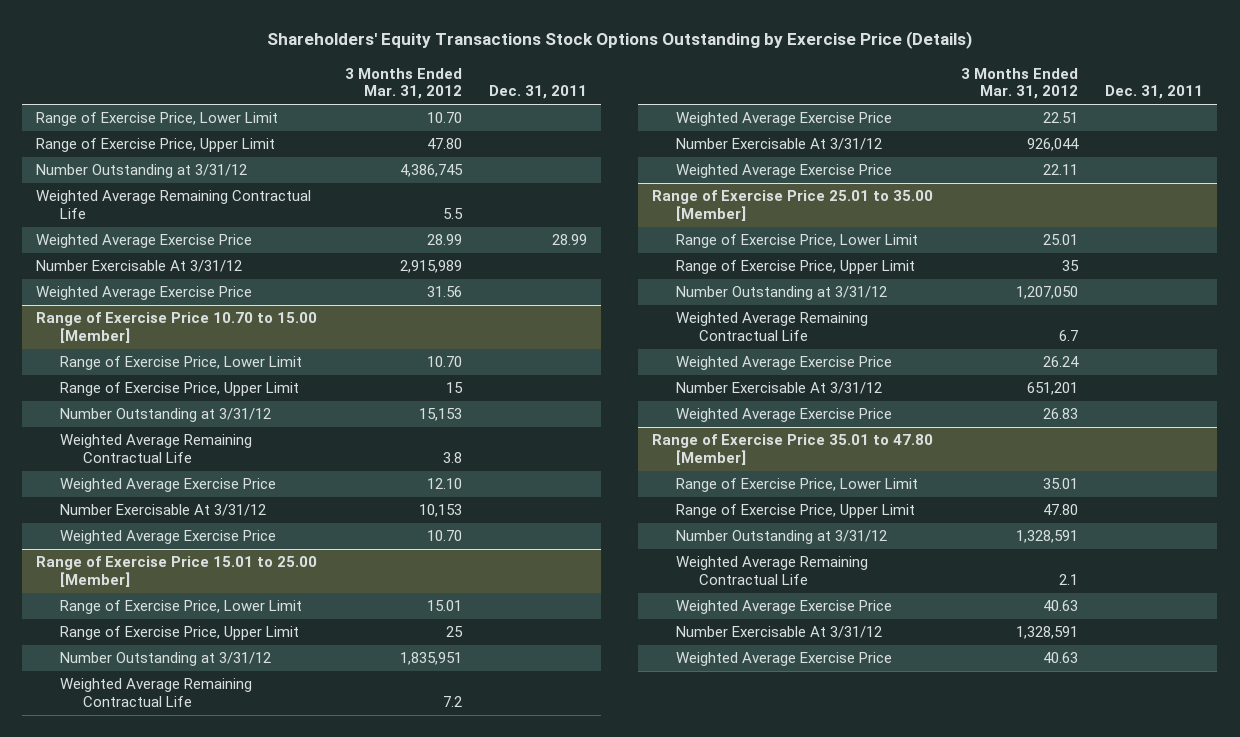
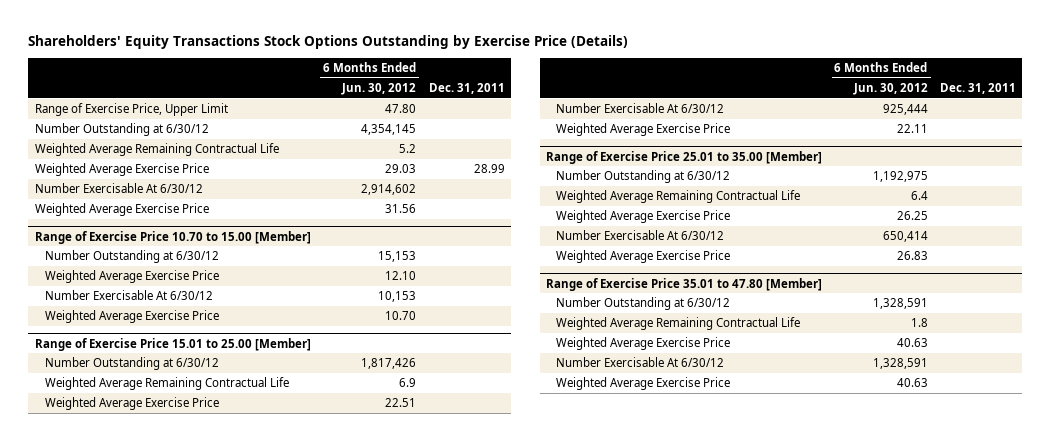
- | 3 Months Ended Mar. 31, 2012 | Dec. 31, 2011
+ | 6 Months Ended Jun. 30, 2012 | Dec. 31, 2011
- Range of Exercise Price, Lower Limit | 10.70 |
- Number Outstanding at 3/31/12 | 4,386,745 |
+ Number Outstanding at 6/30/12 | 4,354,145 |
- Number Exercisable At 3/31/12 | 2,915,989 |
+ Number Exercisable At 6/30/12 | 2,914,602 |
@ Range of Exercise Price 10.70 to 15.00 [Member]
- Range of Exercise Price, Lower Limit | 10.70 |
- Range of Exercise Price, Upper Limit | 15 |
- Number Outstanding at 3/31/12 | 15,153 |
- Weighted Average Remaining Contractual Life | 3.8 |
+ Number Outstanding at 6/30/12 | 15,153 |
- Number Exercisable At 3/31/12 | 10,153 |
+ Number Exercisable At 6/30/12 | 10,153 |
@ Range of Exercise Price 15.01 to 25.00 [Member]
- Range of Exercise Price, Lower Limit | 15.01 |
- Range of Exercise Price, Upper Limit | 25 |
- Number Outstanding at 3/31/12 | 1,835,951 |
+ Number Outstanding at 6/30/12 | 1,817,426 |
- Number Exercisable At 3/31/12 | 926,044 |
+ Number Exercisable At 6/30/12 | 925,444 |
@ Range of Exercise Price 25.01 to 35.00 [Member]
- Range of Exercise Price, Lower Limit | 25.01 |
- Range of Exercise Price, Upper Limit | 35 |
- Number Outstanding at 3/31/12 | 1,207,050 |
+ Number Outstanding at 6/30/12 | 1,192,975 |
- Number Exercisable At 3/31/12 | 651,201 |
+ Number Exercisable At 6/30/12 | 650,414 |
@ Range of Exercise Price 35.01 to 47.80 [Member]
- Range of Exercise Price, Lower Limit | 35.01 |
- Range of Exercise Price, Upper Limit | 47.80 |
- Number Outstanding at 3/31/12 | 1,328,591 |
+ Number Outstanding at 6/30/12 | 1,328,591 |
- Number Exercisable At 3/31/12 | 1,328,591 |
+ Number Exercisable At 6/30/12 | 1,328,591 |

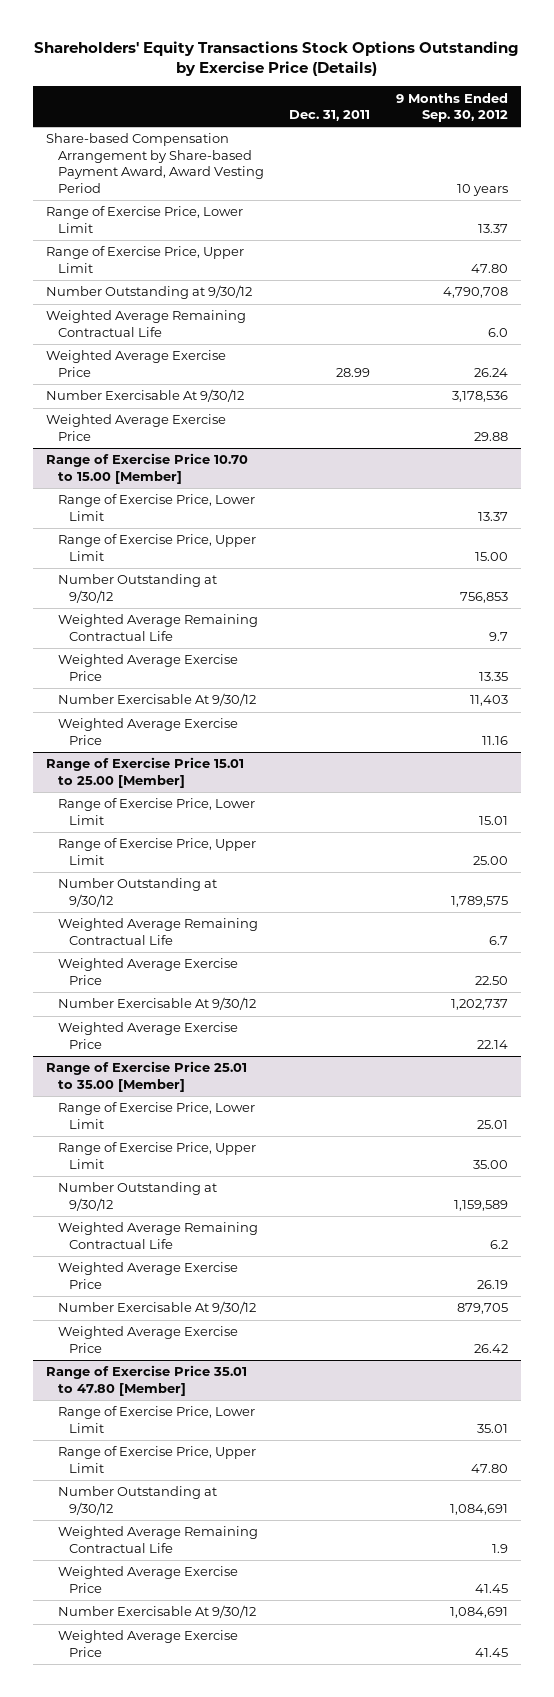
- | 6 Months Ended Jun. 30, 2012 | Dec. 31, 2011
+ | Dec. 31, 2011 | 9 Months Ended Sep. 30, 2012
+ Share-based Compensation Arrangement by Share-based Payment Award, Award Vesting Period | | 10 years
+ Range of Exercise Price, Lower Limit | | 13.37
- Number Outstanding at 6/30/12 | 4,354,145 |
+ Number Outstanding at 9/30/12 | | 4,790,708
- Number Exercisable At 6/30/12 | 2,914,602 |
+ Number Exercisable At 9/30/12 | | 3,178,536
@ Range of Exercise Price 10.70 to 15.00 [Member]
- Number Outstanding at 6/30/12 | 15,153 |
+ Range of Exercise Price, Lower Limit | | 13.37
+ Range of Exercise Price, Upper Limit | | 15.00
+ Number Outstanding at 9/30/12 | | 756,853
+ Weighted Average Remaining Contractual Life | | 9.7
- Number Exercisable At 6/30/12 | 10,153 |
+ Number Exercisable At 9/30/12 | | 11,403
@ Range of Exercise Price 15.01 to 25.00 [Member]
- Number Outstanding at 6/30/12 | 1,817,426 |
+ Range of Exercise Price, Lower Limit | | 15.01
+ Range of Exercise Price, Upper Limit | | 25.00
+ Number Outstanding at 9/30/12 | | 1,789,575
- Number Exercisable At 6/30/12 | 925,444 |
+ Number Exercisable At 9/30/12 | | 1,202,737
@ Range of Exercise Price 25.01 to 35.00 [Member]
- Number Outstanding at 6/30/12 | 1,192,975 |
+ Range of Exercise Price, Lower Limit | | 25.01
+ Range of Exercise Price, Upper Limit | | 35.00
+ Number Outstanding at 9/30/12 | | 1,159,589
- Number Exercisable At 6/30/12 | 650,414 |
+ Number Exercisable At 9/30/12 | | 879,705
@ Range of Exercise Price 35.01 to 47.80 [Member]
- Number Outstanding at 6/30/12 | 1,328,591 |
+ Range of Exercise Price, Lower Limit | | 35.01
+ Range of Exercise Price, Upper Limit | | 47.80
+ Number Outstanding at 9/30/12 | | 1,084,691
- Number Exercisable At 6/30/12 | 1,328,591 |
+ Number Exercisable At 9/30/12 | | 1,084,691

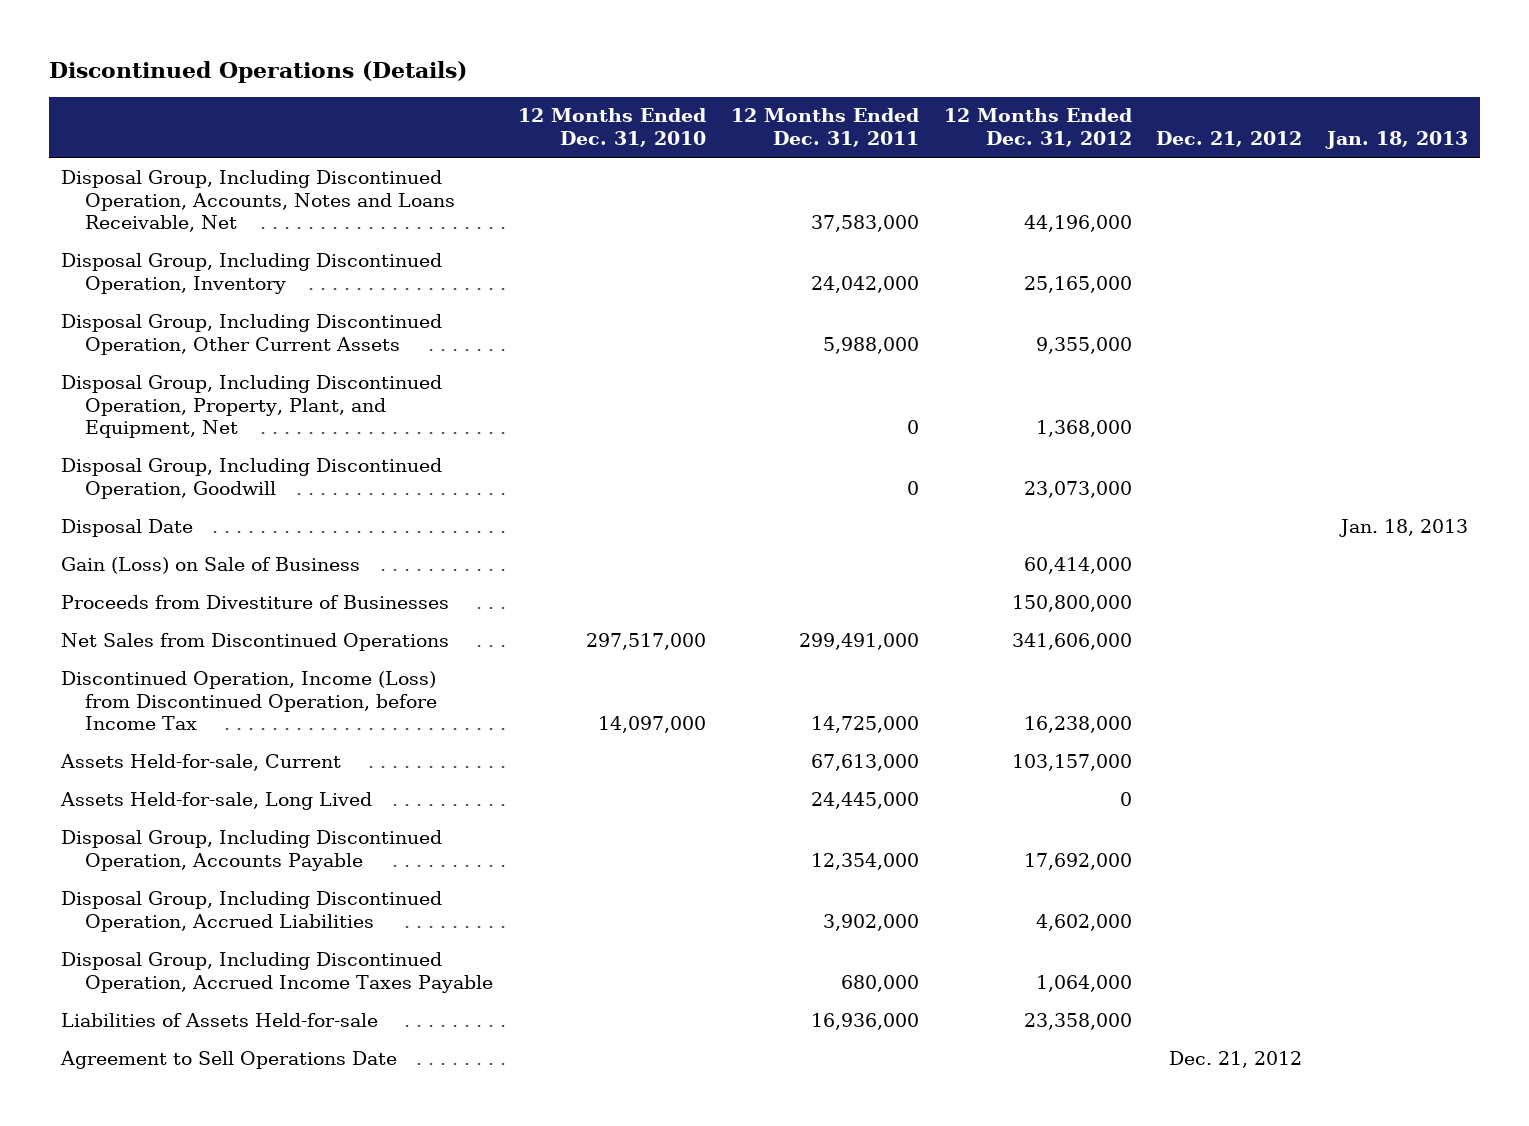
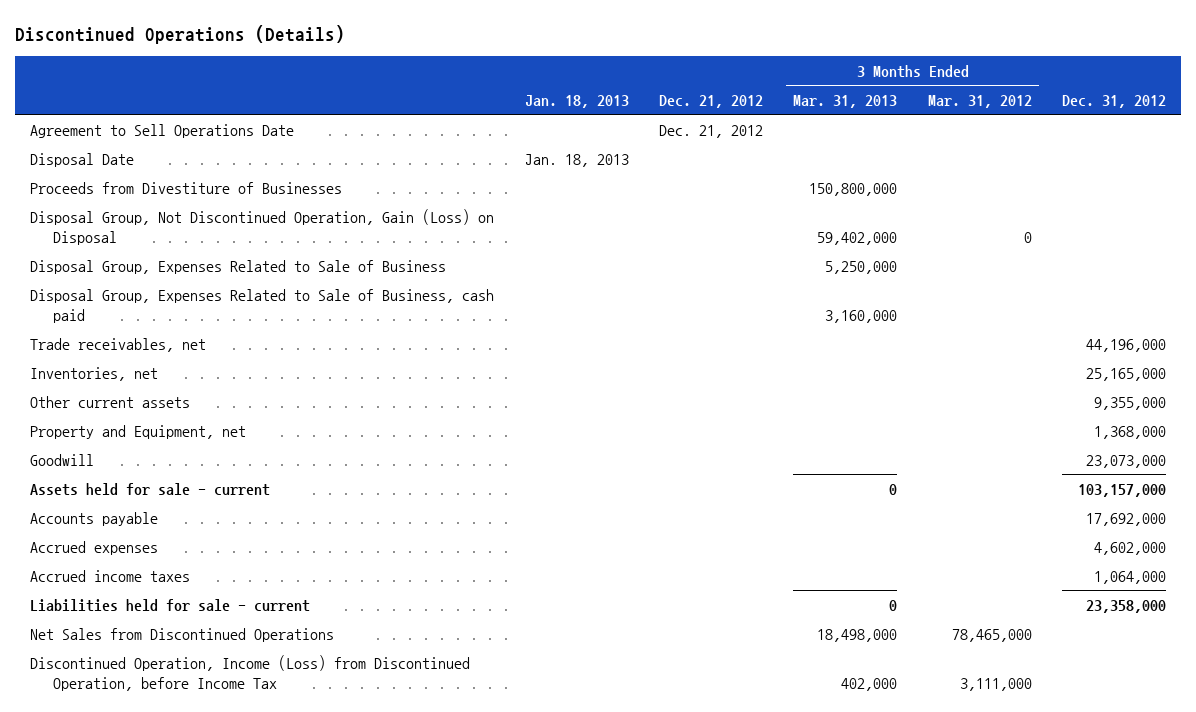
- | 12 Months Ended Dec. 31, 2010 | 12 Months Ended Dec. 31, 2011 | 12 Months Ended Dec. 31, 2012 | Dec. 21, 2012 | Jan. 18, 2013
+ | Jan. 18, 2013 | Dec. 21, 2012 | 3 Months Ended Mar. 31, 2013 | 3 Months Ended Mar. 31, 2012 | Dec. 31, 2012
- Disposal Group, Including Discontinued Operation, Accounts, Notes and Loans Receivable, Net | | 37,583,000 | 44,196,000 | |
- Disposal Group, Including Discontinued Operation, Inventory | | 24,042,000 | 25,165,000 | |
- Disposal Group, Including Discontinued Operation, Other Current Assets | | 5,988,000 | 9,355,000 | |
- Disposal Group, Including Discontinued Operation, Property, Plant, and Equipment, Net | | 0 | 1,368,000 | |
- Disposal Group, Including Discontinued Operation, Goodwill | | 0 | 23,073,000 | |
moved up: Agreement to Sell Operations Date | | Dec. 21, 2012 | | |
- Gain (Loss) on Sale of Business | | | 60,414,000 | |
+ Disposal Group, Not Discontinued Operation, Gain (Loss) on Disposal | | | 59,402,000 | 0 |
+ Disposal Group, Expenses Related to Sale of Business | | | 5,250,000 | |
+ Disposal Group, Expenses Related to Sale of Business, cash paid | | | 3,160,000 | |
+ Trade receivables, net | | | | | 44,196,000
+ Inventories, net | | | | | 25,165,000
+ Other current assets | | | | | 9,355,000
+ Property and Equipment, net | | | | | 1,368,000
+ Goodwill | | | | | 23,073,000
+ Assets held for sale - current | | | 0 | | 103,157,000
+ Accounts payable | | | | | 17,692,000
+ Accrued expenses | | | | | 4,602,000
+ Accrued income taxes | | | | | 1,064,000
+ Liabilities held for sale - current | | | 0 | | 23,358,000
- Assets Held-for-sale, Current | | 67,613,000 | 103,157,000 | |
- Assets Held-for-sale, Long Lived | | 24,445,000 | 0 | |
- Disposal Group, Including Discontinued Operation, Accounts Payable | | 12,354,000 | 17,692,000 | |
- Disposal Group, Including Discontinued Operation, Accrued Liabilities | | 3,902,000 | 4,602,000 | |
- Disposal Group, Including Discontinued Operation, Accrued Income Taxes Payable | | 680,000 | 1,064,000 | |
- Liabilities of Assets Held-for-sale | | 16,936,000 | 23,358,000 | |

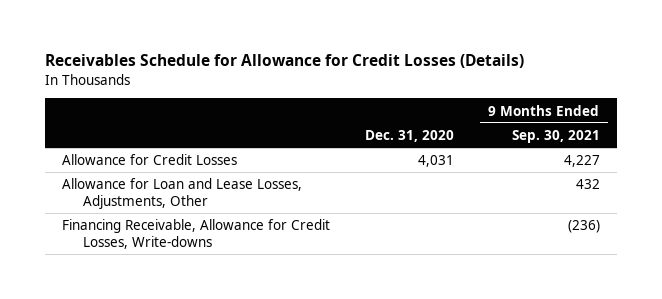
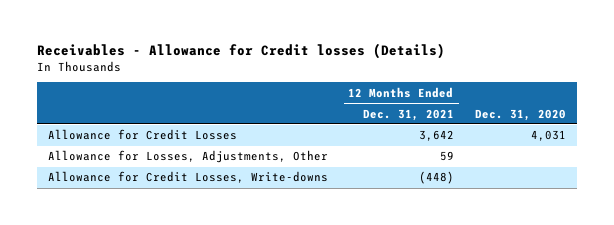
- Receivables Schedule for Allowance for Credit Losses (Details)
+ Receivables - Allowance for Credit losses (Details)
- | Dec. 31, 2020 | 9 Months Ended Sep. 30, 2021
+ | 12 Months Ended Dec. 31, 2021 | Dec. 31, 2020
- Allowance for Loan and Lease Losses, Adjustments, Other | | 432
- Financing Receivable, Allowance for Credit Losses, Write-downs | | (236)
+ Allowance for Losses, Adjustments, Other | 59 |
+ Allowance for Credit Losses, Write-downs | (448) |

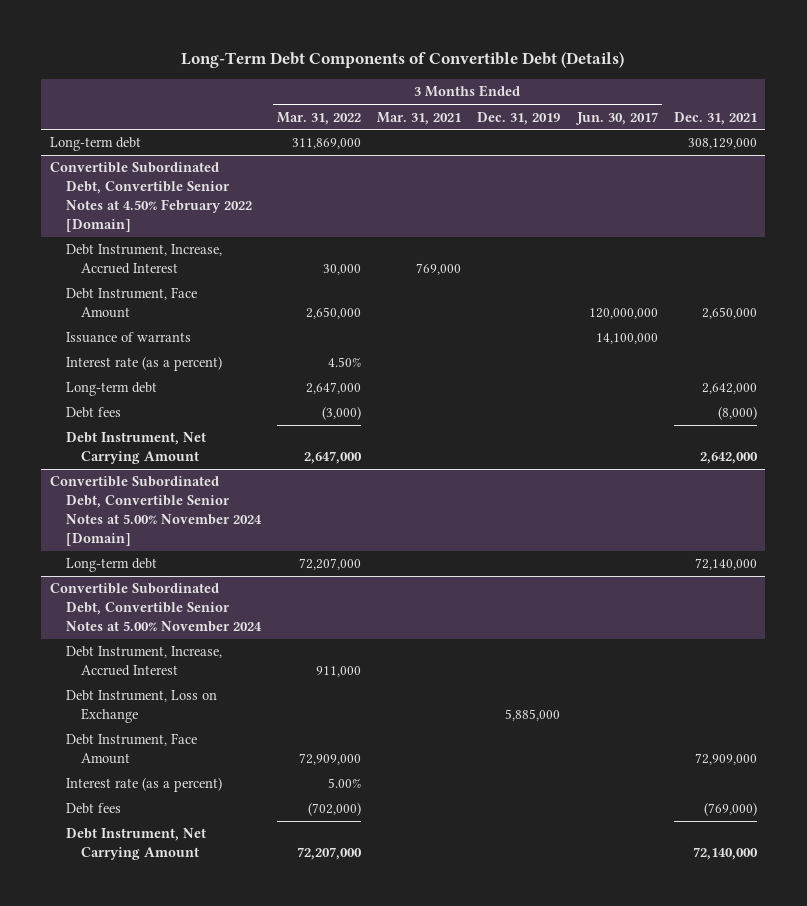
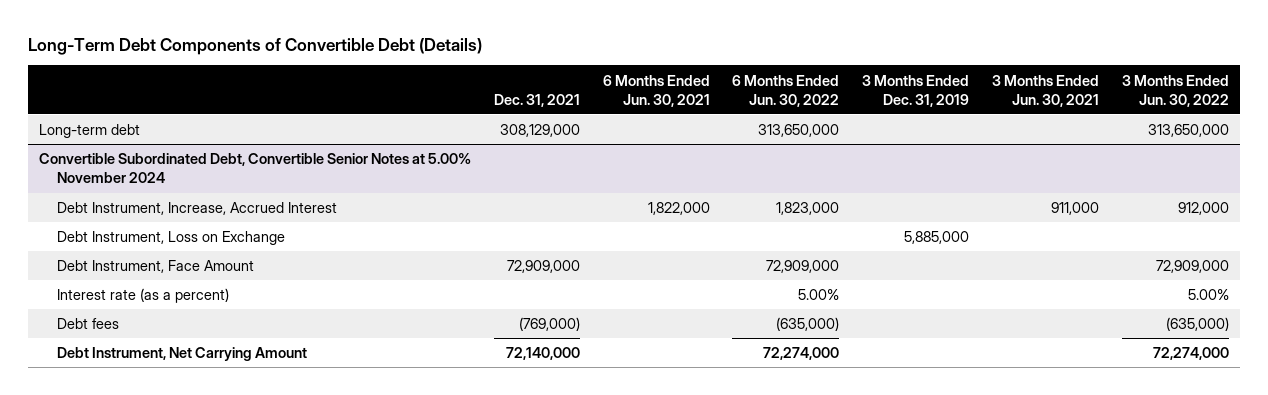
- | 3 Months Ended Mar. 31, 2022 | 3 Months Ended Mar. 31, 2021 | 3 Months Ended Dec. 31, 2019 | 3 Months Ended Jun. 30, 2017 | Dec. 31, 2021
+ | Dec. 31, 2021 | 6 Months Ended Jun. 30, 2021 | 6 Months Ended Jun. 30, 2022 | 3 Months Ended Dec. 31, 2019 | 3 Months Ended Jun. 30, 2021 | 3 Months Ended Jun. 30, 2022
- Convertible Subordinated Debt, Convertible Senior Notes at 4.50% February 2022 [Domain]
- Debt Instrument, Increase, Accrued Interest | 30,000 | 769,000 | | |
- Debt Instrument, Face Amount | 2,650,000 | | | 120,000,000 | 2,650,000
- Issuance of warrants | | | | 14,100,000 |
- Interest rate (as a percent) | 4.50% | | | |
- Long-term debt | 2,647,000 | | | | 2,642,000
- Debt fees | (3,000) | | | | (8,000)
- Debt Instrument, Net Carrying Amount | 2,647,000 | | | | 2,642,000
- Convertible Subordinated Debt, Convertible Senior Notes at 5.00% November 2024 [Domain]
- Long-term debt | 72,207,000 | | | | 72,140,000

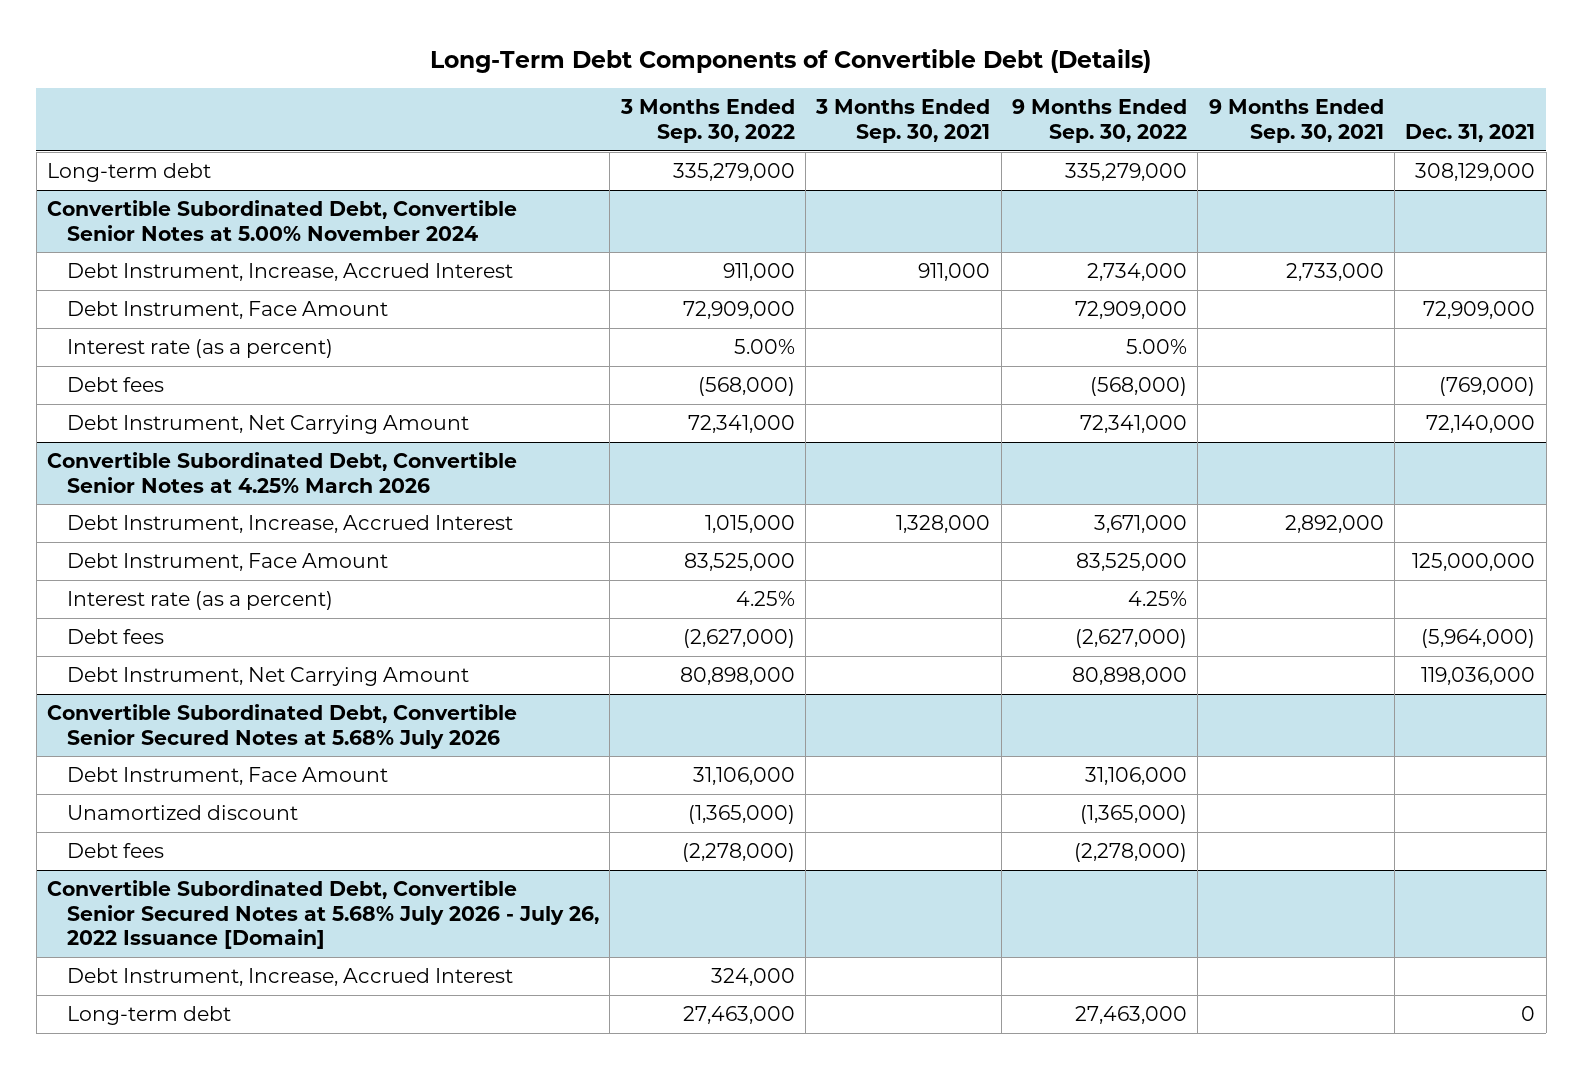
- | Dec. 31, 2021 | 6 Months Ended Jun. 30, 2021 | 6 Months Ended Jun. 30, 2022 | 3 Months Ended Dec. 31, 2019 | 3 Months Ended Jun. 30, 2021 | 3 Months Ended Jun. 30, 2022
+ | 3 Months Ended Sep. 30, 2022 | 3 Months Ended Sep. 30, 2021 | 9 Months Ended Sep. 30, 2022 | 9 Months Ended Sep. 30, 2021 | Dec. 31, 2021
@ Convertible Subordinated Debt, Convertible Senior Notes at 5.00% November 2024
- Debt Instrument, Loss on Exchange | | | | 5,885,000 | |
+ Convertible Subordinated Debt, Convertible Senior Notes at 4.25% March 2026
+ Debt Instrument, Increase, Accrued Interest | 1,015,000 | 1,328,000 | 3,671,000 | 2,892,000 |
+ Debt Instrument, Face Amount | 83,525,000 | | 83,525,000 | | 125,000,000
+ Interest rate (as a percent) | 4.25% | | 4.25% | |
+ Debt fees | (2,627,000) | | (2,627,000) | | (5,964,000)
+ Debt Instrument, Net Carrying Amount | 80,898,000 | | 80,898,000 | | 119,036,000
+ Convertible Subordinated Debt, Convertible Senior Secured Notes at 5.68% July 2026
+ Debt Instrument, Face Amount | 31,106,000 | | 31,106,000 | |
+ Unamortized discount | (1,365,000) | | (1,365,000) | |
+ Debt fees | (2,278,000) | | (2,278,000) | |
+ Convertible Subordinated Debt, Convertible Senior Secured Notes at 5.68% July 2026 - July 26, 2022 Issuance [Domain]
+ Debt Instrument, Increase, Accrued Interest | 324,000 | | | |
+ Long-term debt | 27,463,000 | | 27,463,000 | | 0

